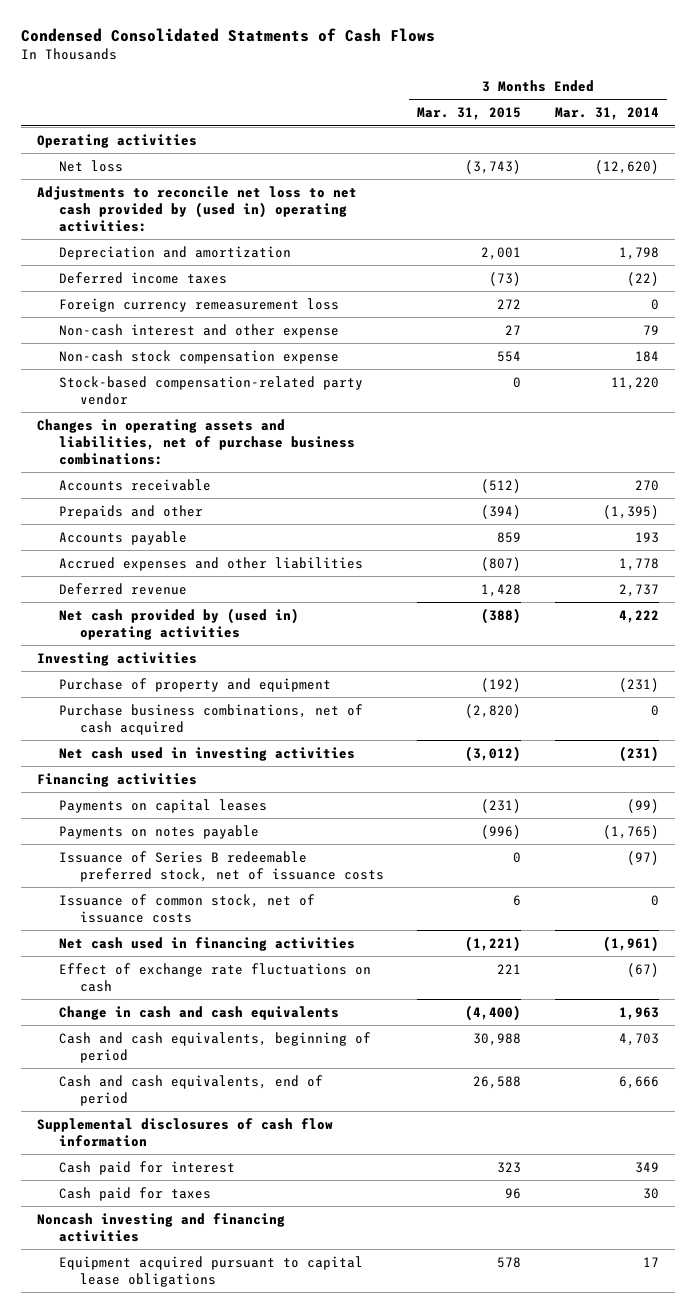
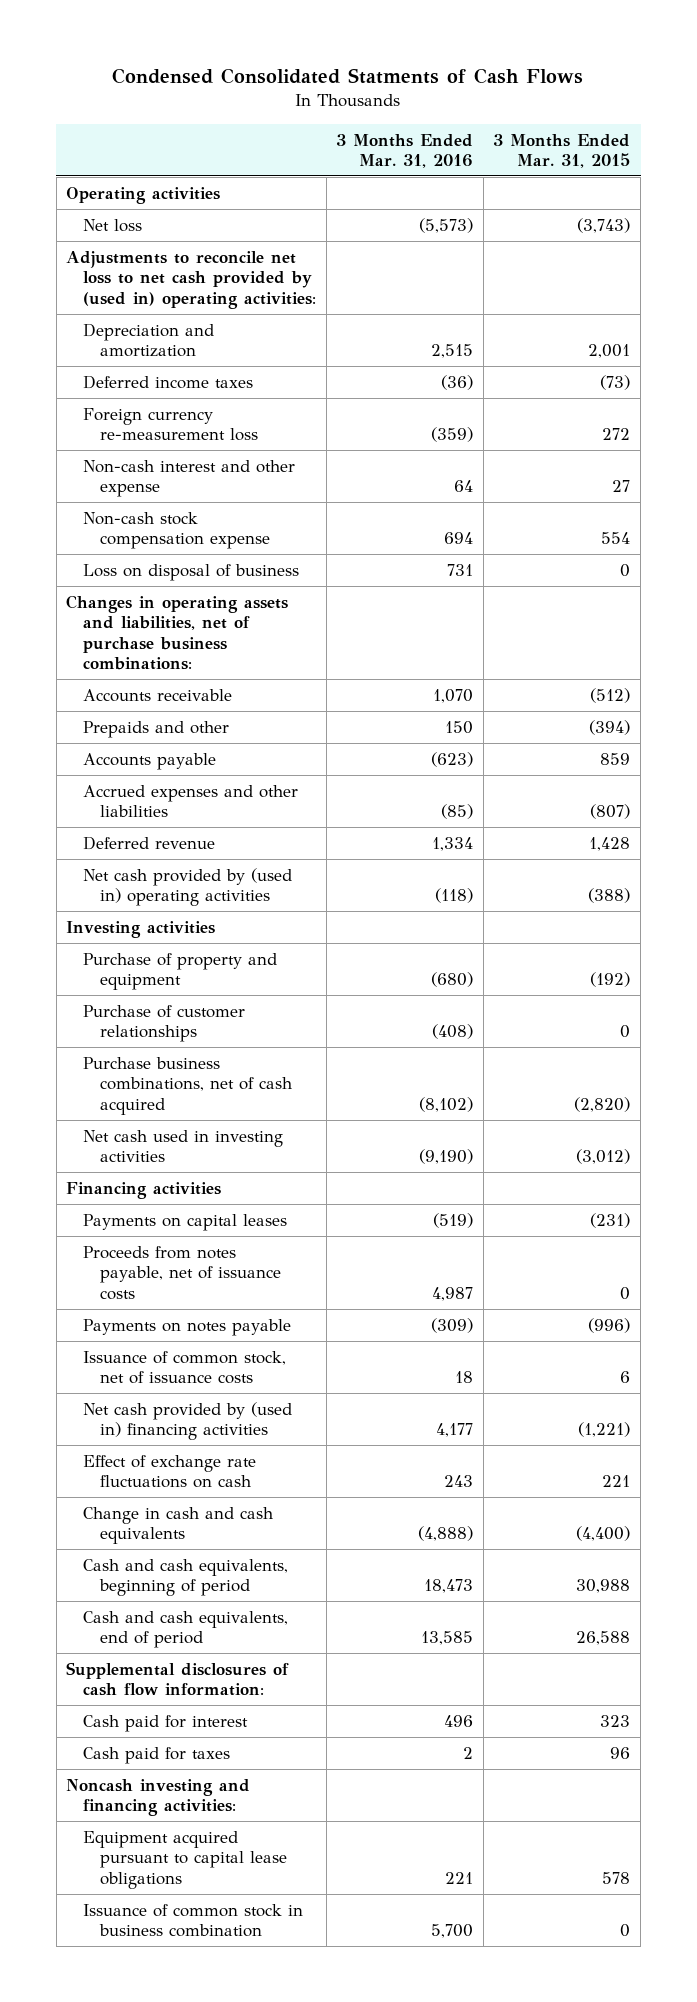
- | 3 Months Ended Mar. 31, 2015 | 3 Months Ended Mar. 31, 2014
+ | 3 Months Ended Mar. 31, 2016 | 3 Months Ended Mar. 31, 2015
- Foreign currency remeasurement loss | 272 | 0
+ Foreign currency re-measurement loss | (359) | 272
- Stock-based compensation-related party vendor | 0 | 11,220
+ Loss on disposal of business | 731 | 0
+ Purchase of customer relationships | (408) | 0
+ Proceeds from notes payable, net of issuance costs | 4,987 | 0
- Issuance of Series B redeemable preferred stock, net of issuance costs | 0 | (97)
- Net cash used in financing activities | (1,221) | (1,961)
+ Net cash provided by (used in) financing activities | 4,177 | (1,221)
- Supplemental disclosures of cash flow information
+ Supplemental disclosures of cash flow information:
- Noncash investing and financing activities
+ Noncash investing and financing activities:
+ Issuance of common stock in business combination | 5,700 | 0

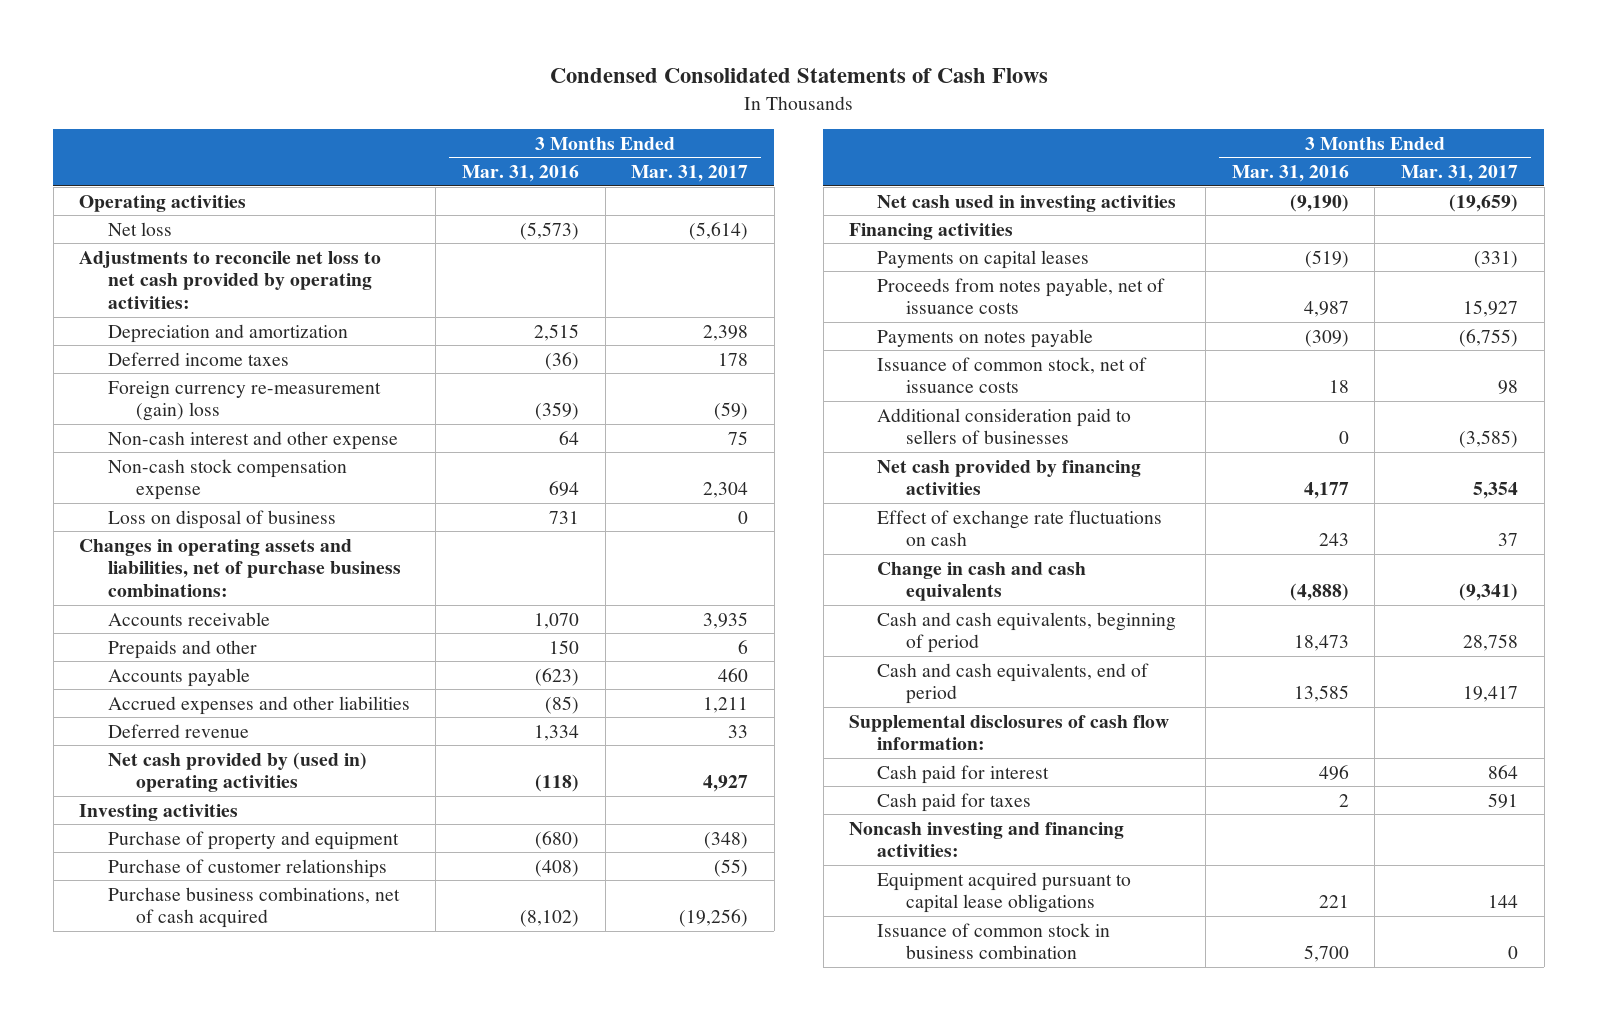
- Condensed Consolidated Statments of Cash Flows
+ Condensed Consolidated Statements of Cash Flows
- | 3 Months Ended Mar. 31, 2016 | 3 Months Ended Mar. 31, 2015
+ | 3 Months Ended Mar. 31, 2016 | 3 Months Ended Mar. 31, 2017
- Adjustments to reconcile net loss to net cash provided by (used in) operating activities:
+ Adjustments to reconcile net loss to net cash provided by operating activities:
- Foreign currency re-measurement loss | (359) | 272
+ Foreign currency re-measurement (gain) loss | (359) | (59)
- Net cash provided by (used in) financing activities | 4,177 | (1,221)
+ Additional consideration paid to sellers of businesses | 0 | (3,585)
+ Net cash provided by financing activities | 4,177 | 5,354

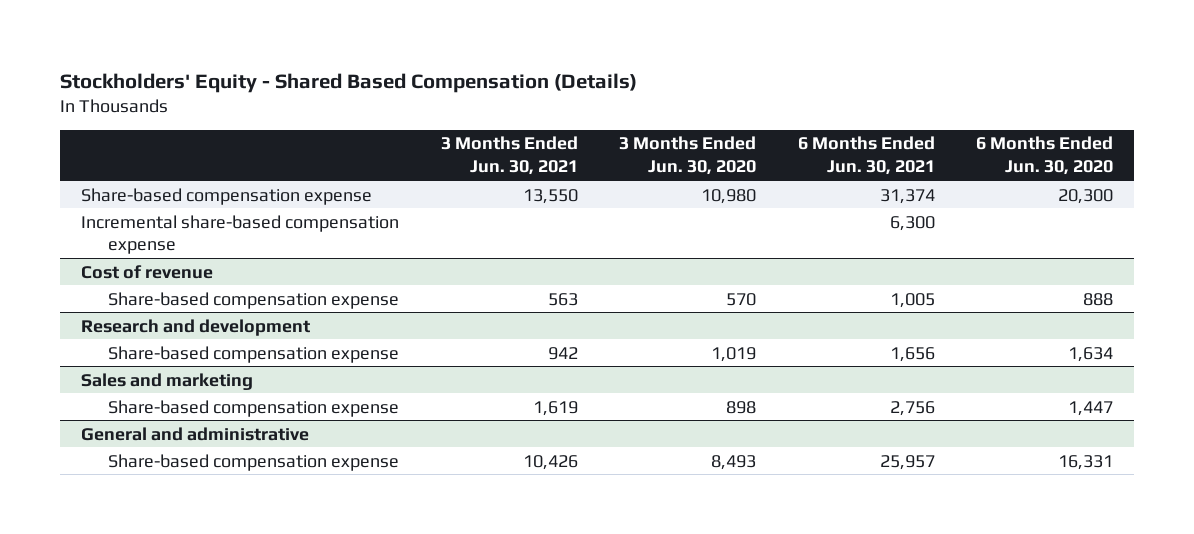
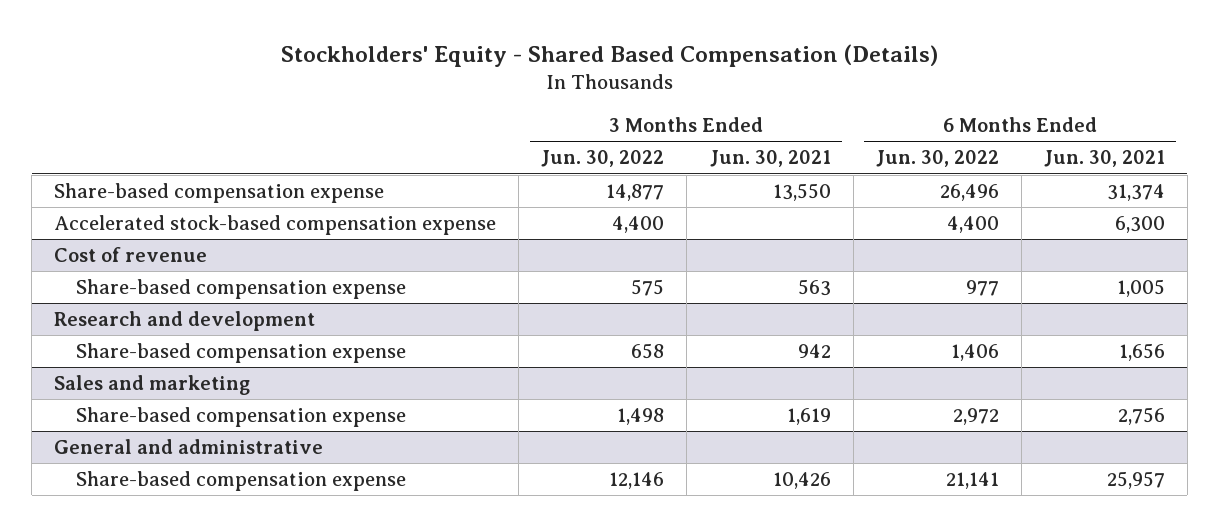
- | 3 Months Ended Jun. 30, 2021 | 3 Months Ended Jun. 30, 2020 | 6 Months Ended Jun. 30, 2021 | 6 Months Ended Jun. 30, 2020
+ | 3 Months Ended Jun. 30, 2022 | 3 Months Ended Jun. 30, 2021 | 6 Months Ended Jun. 30, 2022 | 6 Months Ended Jun. 30, 2021
- Incremental share-based compensation expense | | | 6,300 |
+ Accelerated stock-based compensation expense | 4,400 | | 4,400 | 6,300

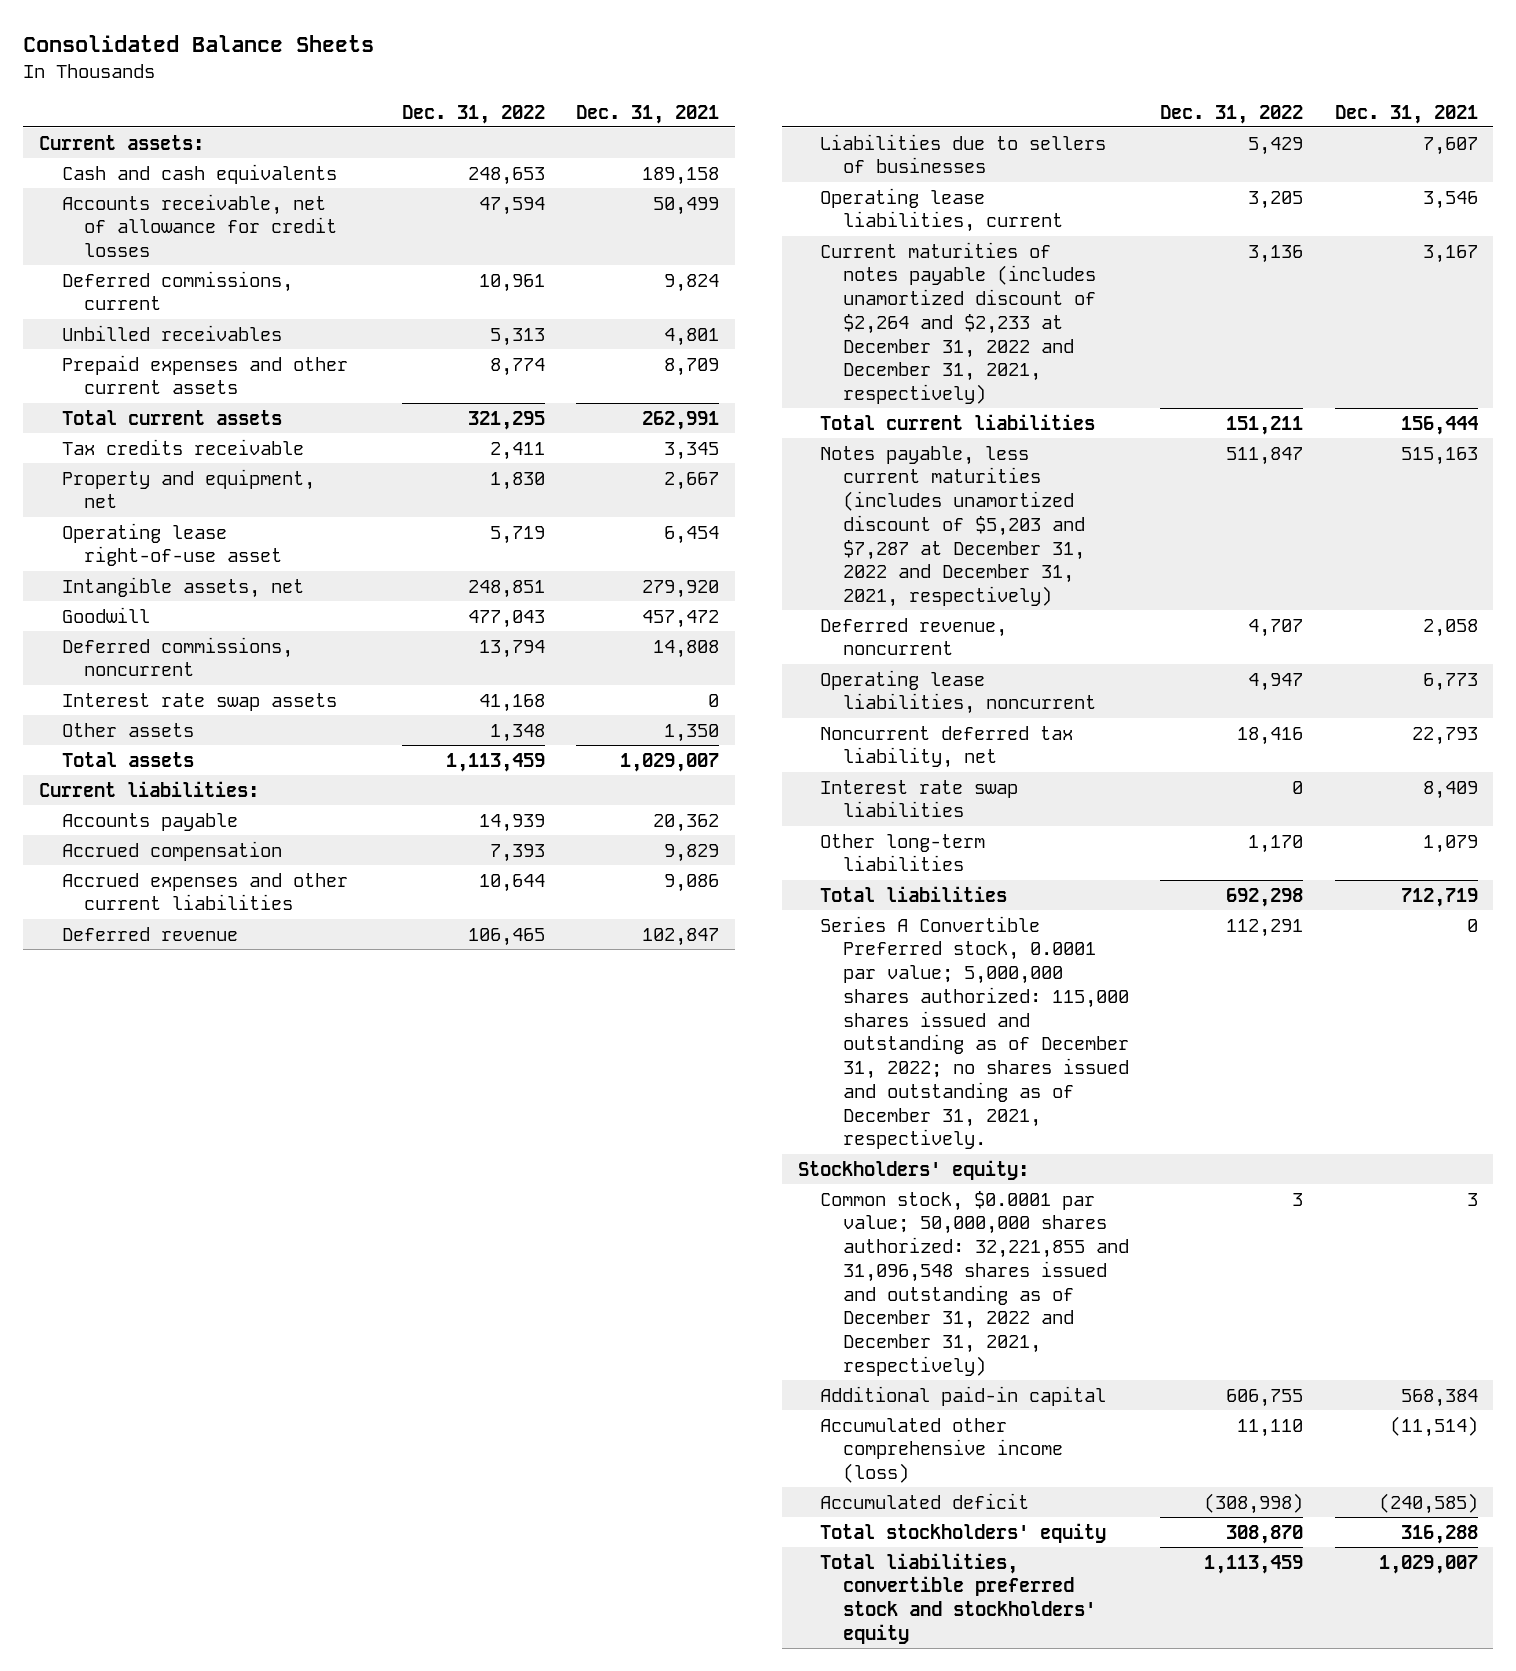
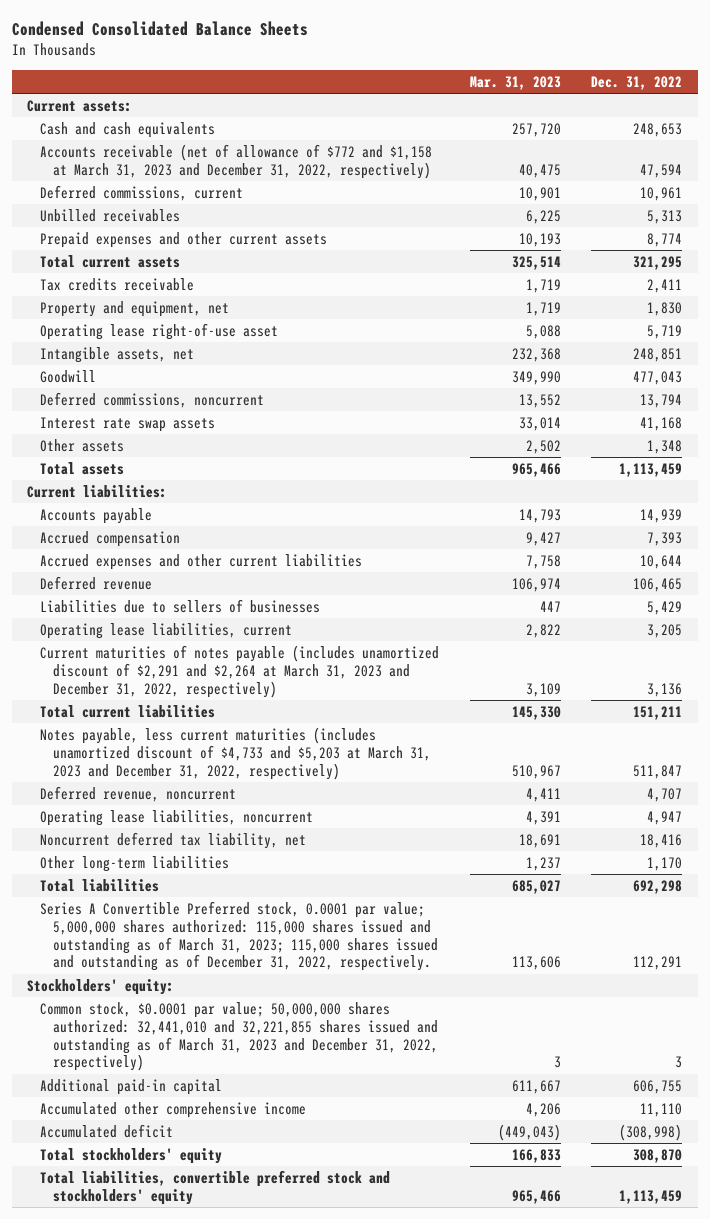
- Consolidated Balance Sheets
+ Condensed Consolidated Balance Sheets
- | Dec. 31, 2022 | Dec. 31, 2021
+ | Mar. 31, 2023 | Dec. 31, 2022
- Accounts receivable, net of allowance for credit losses | 47,594 | 50,499
+ Accounts receivable (net of allowance of $772 and $1,158 at March 31, 2023 and December 31, 2022, respectively) | 40,475 | 47,594
- Current maturities of notes payable (includes unamortized discount of $2,264 and $2,233 at December 31, 2022 and December 31, 2021, respectively) | 3,136 | 3,167
+ Current maturities of notes payable (includes unamortized discount of $2,291 and $2,264 at March 31, 2023 and December 31, 2022, respectively) | 3,109 | 3,136
- Notes payable, less current maturities (includes unamortized discount of $5,203 and $7,287 at December 31, 2022 and December 31, 2021, respectively) | 511,847 | 515,163
+ Notes payable, less current maturities (includes unamortized discount of $4,733 and $5,203 at March 31, 2023 and December 31, 2022, respectively) | 510,967 | 511,847
- Interest rate swap liabilities | 0 | 8,409
- Series A Convertible Preferred stock, 0.0001 par value; 5,000,000 shares authorized: 115,000 shares issued and outstanding as of December 31, 2022; no shares issued and outstanding as of December 31, 2021, respectively. | 112,291 | 0
+ Series A Convertible Preferred stock, 0.0001 par value; 5,000,000 shares authorized: 115,000 shares issued and outstanding as of March 31, 2023; 115,000 shares issued and outstanding as of December 31, 2022, respectively. | 113,606 | 112,291
- Common stock, $0.0001 par value; 50,000,000 shares authorized: 32,221,855 and 31,096,548 shares issued and outstanding as of December 31, 2022 and December 31, 2021, respectively) | 3 | 3
+ Common stock, $0.0001 par value; 50,000,000 shares authorized: 32,441,010 and 32,221,855 shares issued and outstanding as of March 31, 2023 and December 31, 2022, respectively) | 3 | 3
- Accumulated other comprehensive income (loss) | 11,110 | (11,514)
+ Accumulated other comprehensive income | 4,206 | 11,110

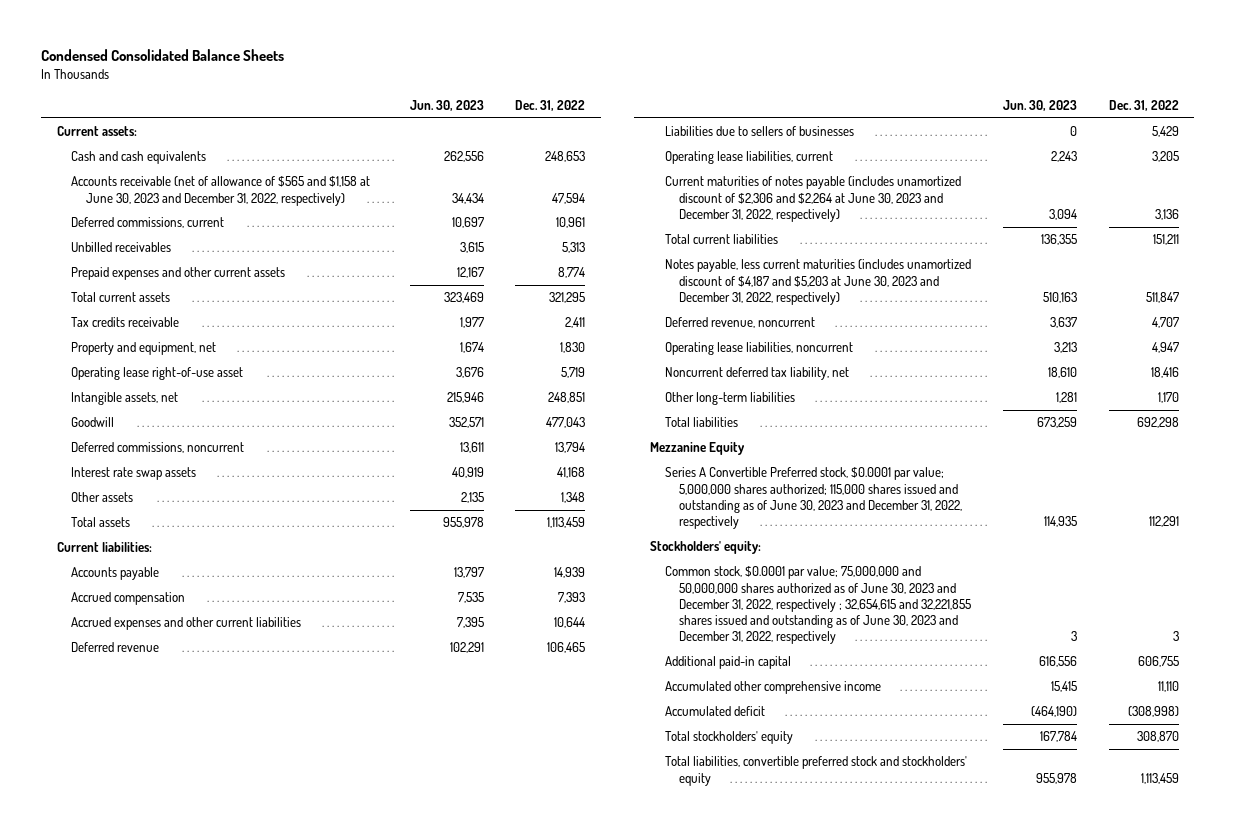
- | Mar. 31, 2023 | Dec. 31, 2022
+ | Jun. 30, 2023 | Dec. 31, 2022
- Accounts receivable (net of allowance of $772 and $1,158 at March 31, 2023 and December 31, 2022, respectively) | 40,475 | 47,594
+ Accounts receivable (net of allowance of $565 and $1,158 at June 30, 2023 and December 31, 2022, respectively) | 34,434 | 47,594
- Current maturities of notes payable (includes unamortized discount of $2,291 and $2,264 at March 31, 2023 and December 31, 2022, respectively) | 3,109 | 3,136
+ Current maturities of notes payable (includes unamortized discount of $2,306 and $2,264 at June 30, 2023 and December 31, 2022, respectively) | 3,094 | 3,136
- Notes payable, less current maturities (includes unamortized discount of $4,733 and $5,203 at March 31, 2023 and December 31, 2022, respectively) | 510,967 | 511,847
+ Notes payable, less current maturities (includes unamortized discount of $4,187 and $5,203 at June 30, 2023 and December 31, 2022, respectively) | 510,163 | 511,847
- Series A Convertible Preferred stock, 0.0001 par value; 5,000,000 shares authorized: 115,000 shares issued and outstanding as of March 31, 2023; 115,000 shares issued and outstanding as of December 31, 2022, respectively. | 113,606 | 112,291
+ Mezzanine Equity
+ Series A Convertible Preferred stock, $0.0001 par value; 5,000,000 shares authorized; 115,000 shares issued and outstanding as of June 30, 2023 and December 31, 2022, respectively | 114,935 | 112,291
- Common stock, $0.0001 par value; 50,000,000 shares authorized: 32,441,010 and 32,221,855 shares issued and outstanding as of March 31, 2023 and December 31, 2022, respectively) | 3 | 3
+ Common stock, $0.0001 par value; 75,000,000 and 50,000,000 shares authorized as of June 30, 2023 and December 31, 2022, respectively ; 32,654,615 and 32,221,855 shares issued and outstanding as of June 30, 2023 and December 31, 2022, respectively | 3 | 3

